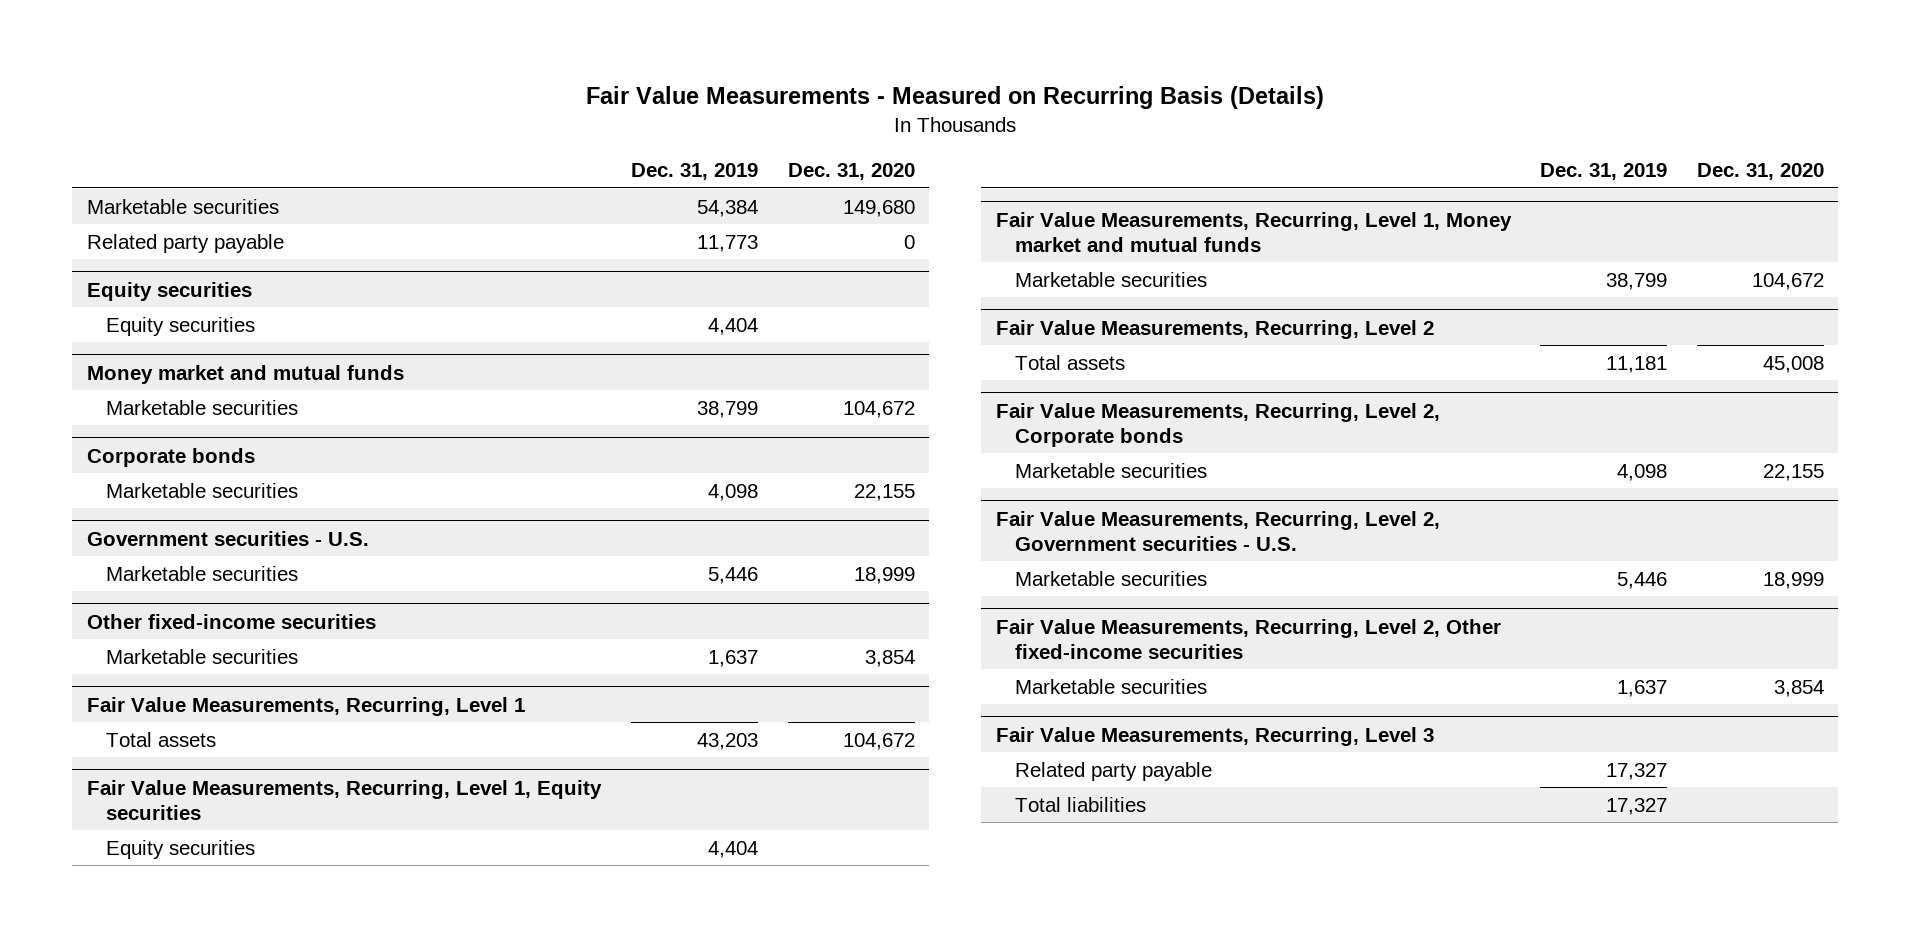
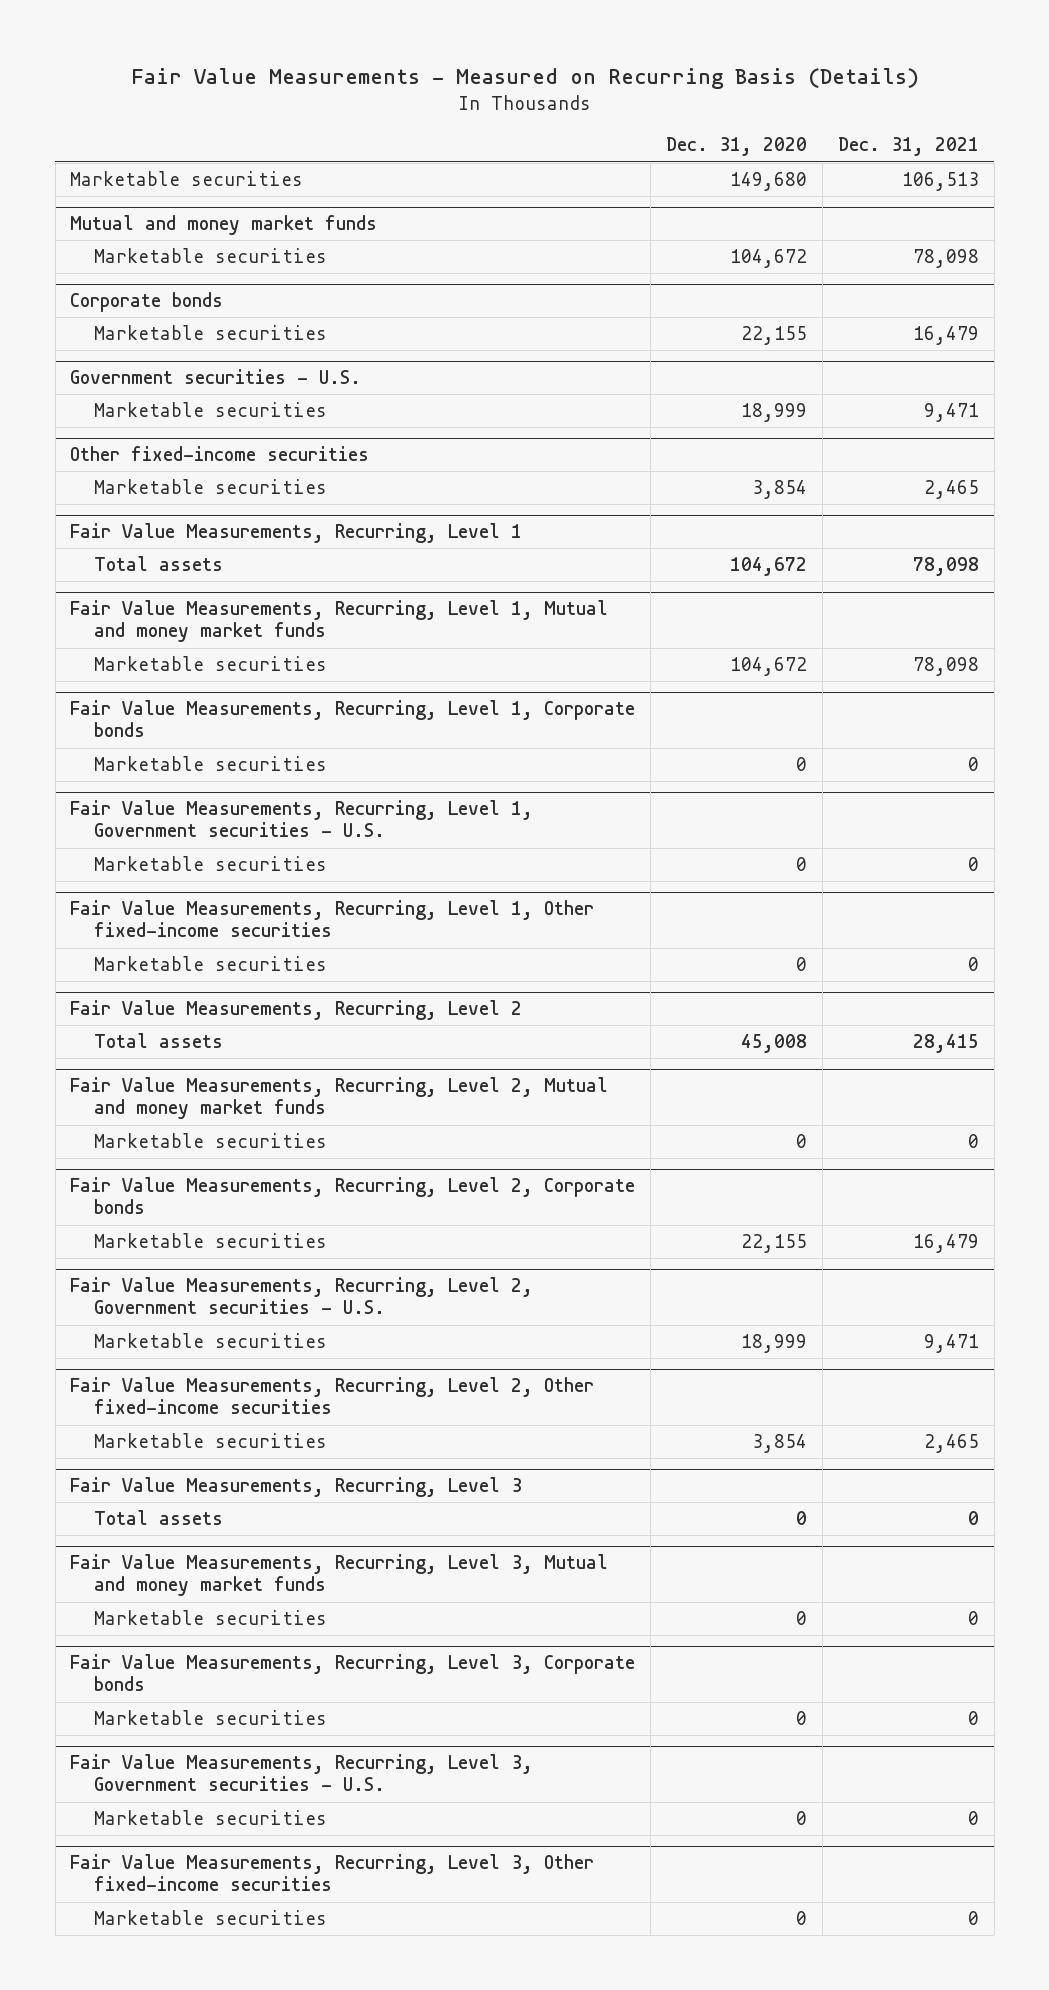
- | Dec. 31, 2019 | Dec. 31, 2020
+ | Dec. 31, 2020 | Dec. 31, 2021
- Related party payable | 11,773 | 0
- Equity securities
- Equity securities | 4,404 |
- Money market and mutual funds
+ Mutual and money market funds
- Fair Value Measurements, Recurring, Level 1, Equity securities
- Equity securities | 4,404 |
- Fair Value Measurements, Recurring, Level 1, Money market and mutual funds
+ Fair Value Measurements, Recurring, Level 1, Mutual and money market funds
+ Fair Value Measurements, Recurring, Level 1, Corporate bonds
+ Marketable securities | 0 | 0
+ Fair Value Measurements, Recurring, Level 1, Government securities - U.S.
+ Marketable securities | 0 | 0
+ Fair Value Measurements, Recurring, Level 1, Other fixed-income securities
+ Marketable securities | 0 | 0
+ Fair Value Measurements, Recurring, Level 2, Mutual and money market funds
+ Marketable securities | 0 | 0
@ Fair Value Measurements, Recurring, Level 3
- Related party payable | 17,327 |
- Total liabilities | 17,327 |
+ Total assets | 0 | 0
+ Fair Value Measurements, Recurring, Level 3, Mutual and money market funds
+ Marketable securities | 0 | 0
+ Fair Value Measurements, Recurring, Level 3, Corporate bonds
+ Marketable securities | 0 | 0
+ Fair Value Measurements, Recurring, Level 3, Government securities - U.S.
+ Marketable securities | 0 | 0
+ Fair Value Measurements, Recurring, Level 3, Other fixed-income securities
+ Marketable securities | 0 | 0

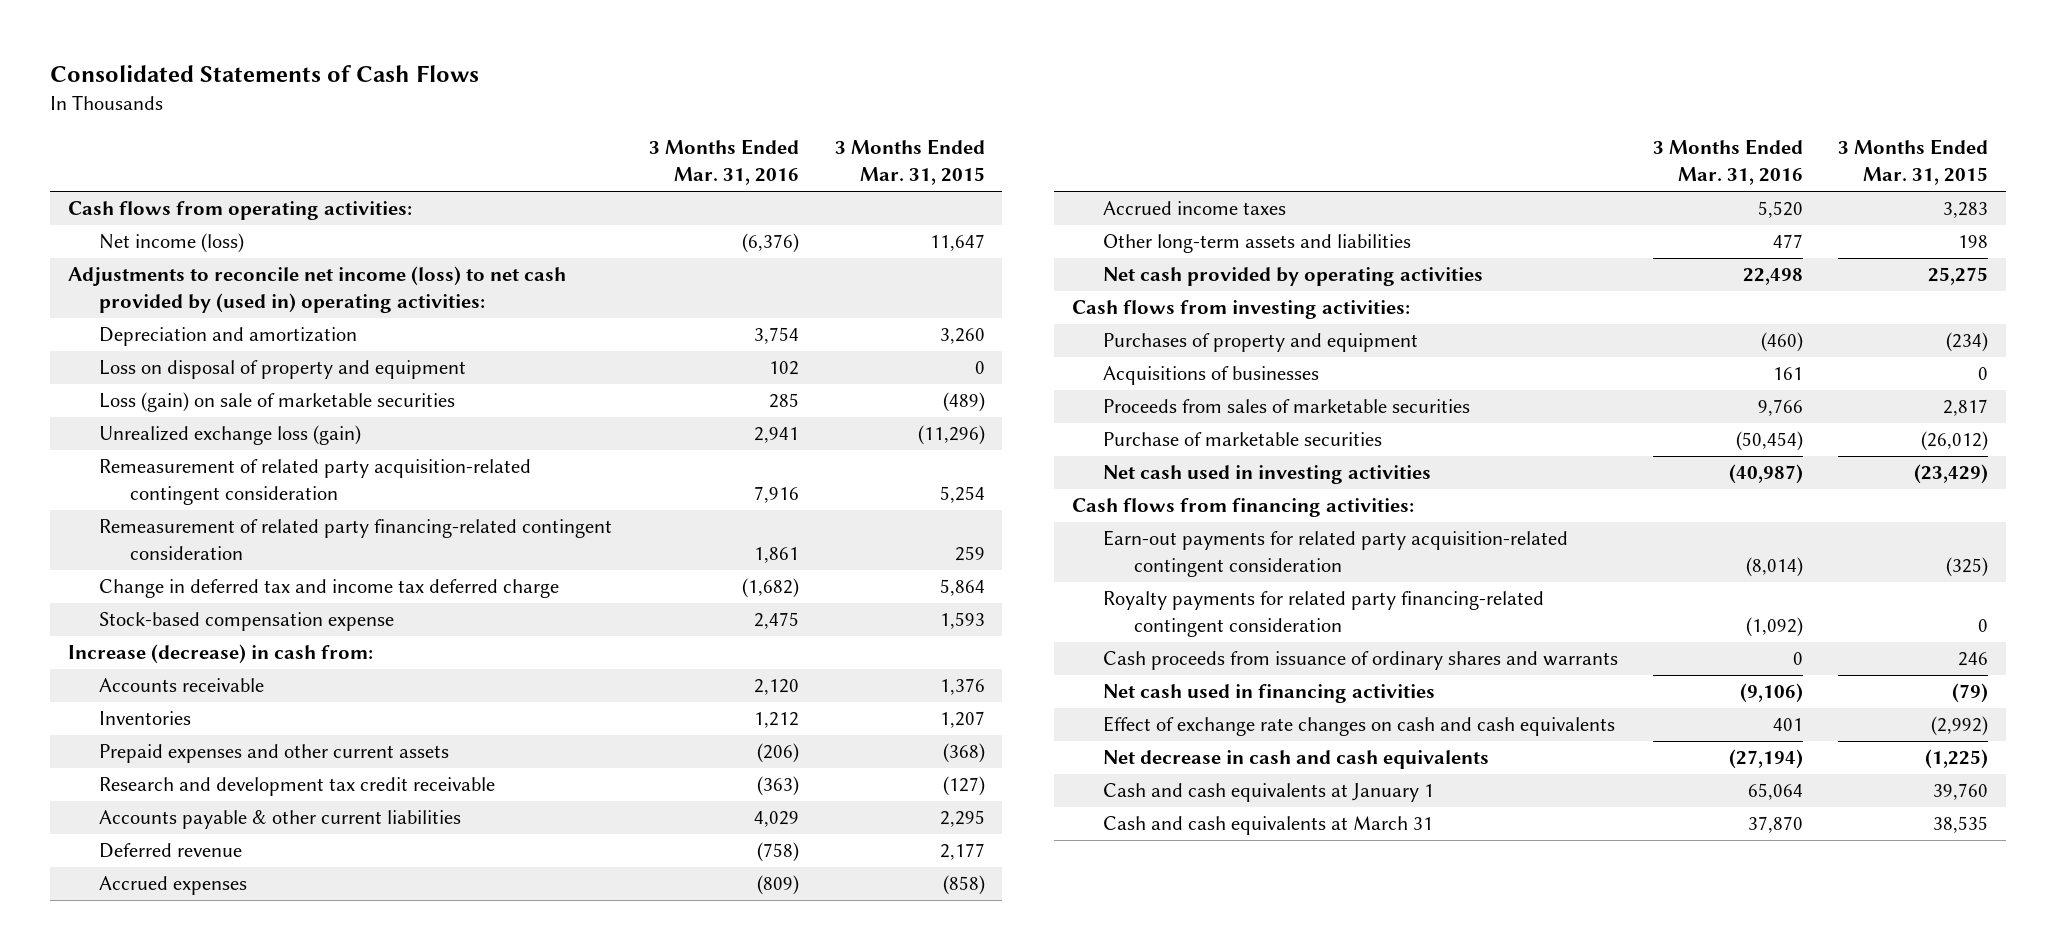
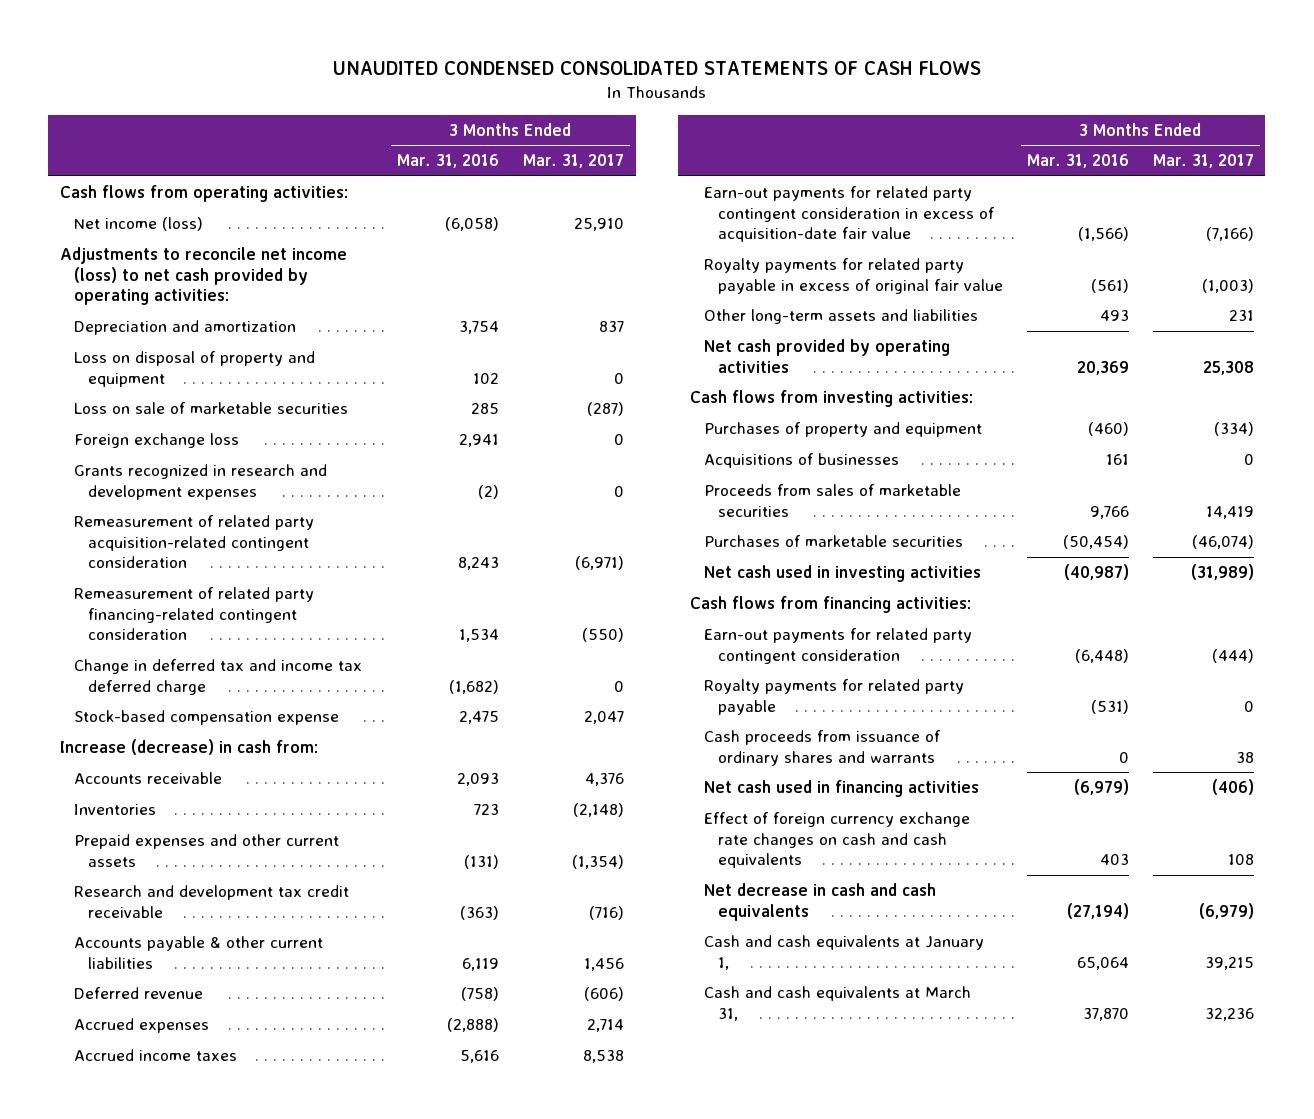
- Consolidated Statements of Cash Flows
+ UNAUDITED CONDENSED CONSOLIDATED STATEMENTS OF CASH FLOWS
- | 3 Months Ended Mar. 31, 2016 | 3 Months Ended Mar. 31, 2015
+ | 3 Months Ended Mar. 31, 2016 | 3 Months Ended Mar. 31, 2017
- Net income (loss) | (6,376) | 11,647
- Adjustments to reconcile net income (loss) to net cash provided by (used in) operating activities:
+ Net income (loss) | (6,058) | 25,910
+ Adjustments to reconcile net income (loss) to net cash provided by operating activities:
- Loss (gain) on sale of marketable securities | 285 | (489)
- Unrealized exchange loss (gain) | 2,941 | (11,296)
- Remeasurement of related party acquisition-related contingent consideration | 7,916 | 5,254
- Remeasurement of related party financing-related contingent consideration | 1,861 | 259
+ Loss on sale of marketable securities | 285 | (287)
+ Foreign exchange loss | 2,941 | 0
+ Grants recognized in research and development expenses | (2) | 0
+ Remeasurement of related party acquisition-related contingent consideration | 8,243 | (6,971)
+ Remeasurement of related party financing-related contingent consideration | 1,534 | (550)
- Accounts receivable | 2,120 | 1,376
- Inventories | 1,212 | 1,207
- Prepaid expenses and other current assets | (206) | (368)
+ Accounts receivable | 2,093 | 4,376
+ Inventories | 723 | (2,148)
+ Prepaid expenses and other current assets | (131) | (1,354)
- Accounts payable & other current liabilities | 4,029 | 2,295
+ Accounts payable & other current liabilities | 6,119 | 1,456
- Accrued expenses | (809) | (858)
- Accrued income taxes | 5,520 | 3,283
- Other long-term assets and liabilities | 477 | 198
- Net cash provided by operating activities | 22,498 | 25,275
+ Accrued expenses | (2,888) | 2,714
+ Accrued income taxes | 5,616 | 8,538
+ Earn-out payments for related party contingent consideration in excess of acquisition-date fair value | (1,566) | (7,166)
+ Royalty payments for related party payable in excess of original fair value | (561) | (1,003)
+ Other long-term assets and liabilities | 493 | 231
+ Net cash provided by operating activities | 20,369 | 25,308
- Purchase of marketable securities | (50,454) | (26,012)
+ Purchases of marketable securities | (50,454) | (46,074)
- Earn-out payments for related party acquisition-related contingent consideration | (8,014) | (325)
- Royalty payments for related party financing-related contingent consideration | (1,092) | 0
+ Earn-out payments for related party contingent consideration | (6,448) | (444)
+ Royalty payments for related party payable | (531) | 0
- Net cash used in financing activities | (9,106) | (79)
- Effect of exchange rate changes on cash and cash equivalents | 401 | (2,992)
+ Net cash used in financing activities | (6,979) | (406)
+ Effect of foreign currency exchange rate changes on cash and cash equivalents | 403 | 108
- Cash and cash equivalents at January 1 | 65,064 | 39,760
- Cash and cash equivalents at March 31 | 37,870 | 38,535
+ Cash and cash equivalents at January 1, | 65,064 | 39,215
+ Cash and cash equivalents at March 31, | 37,870 | 32,236

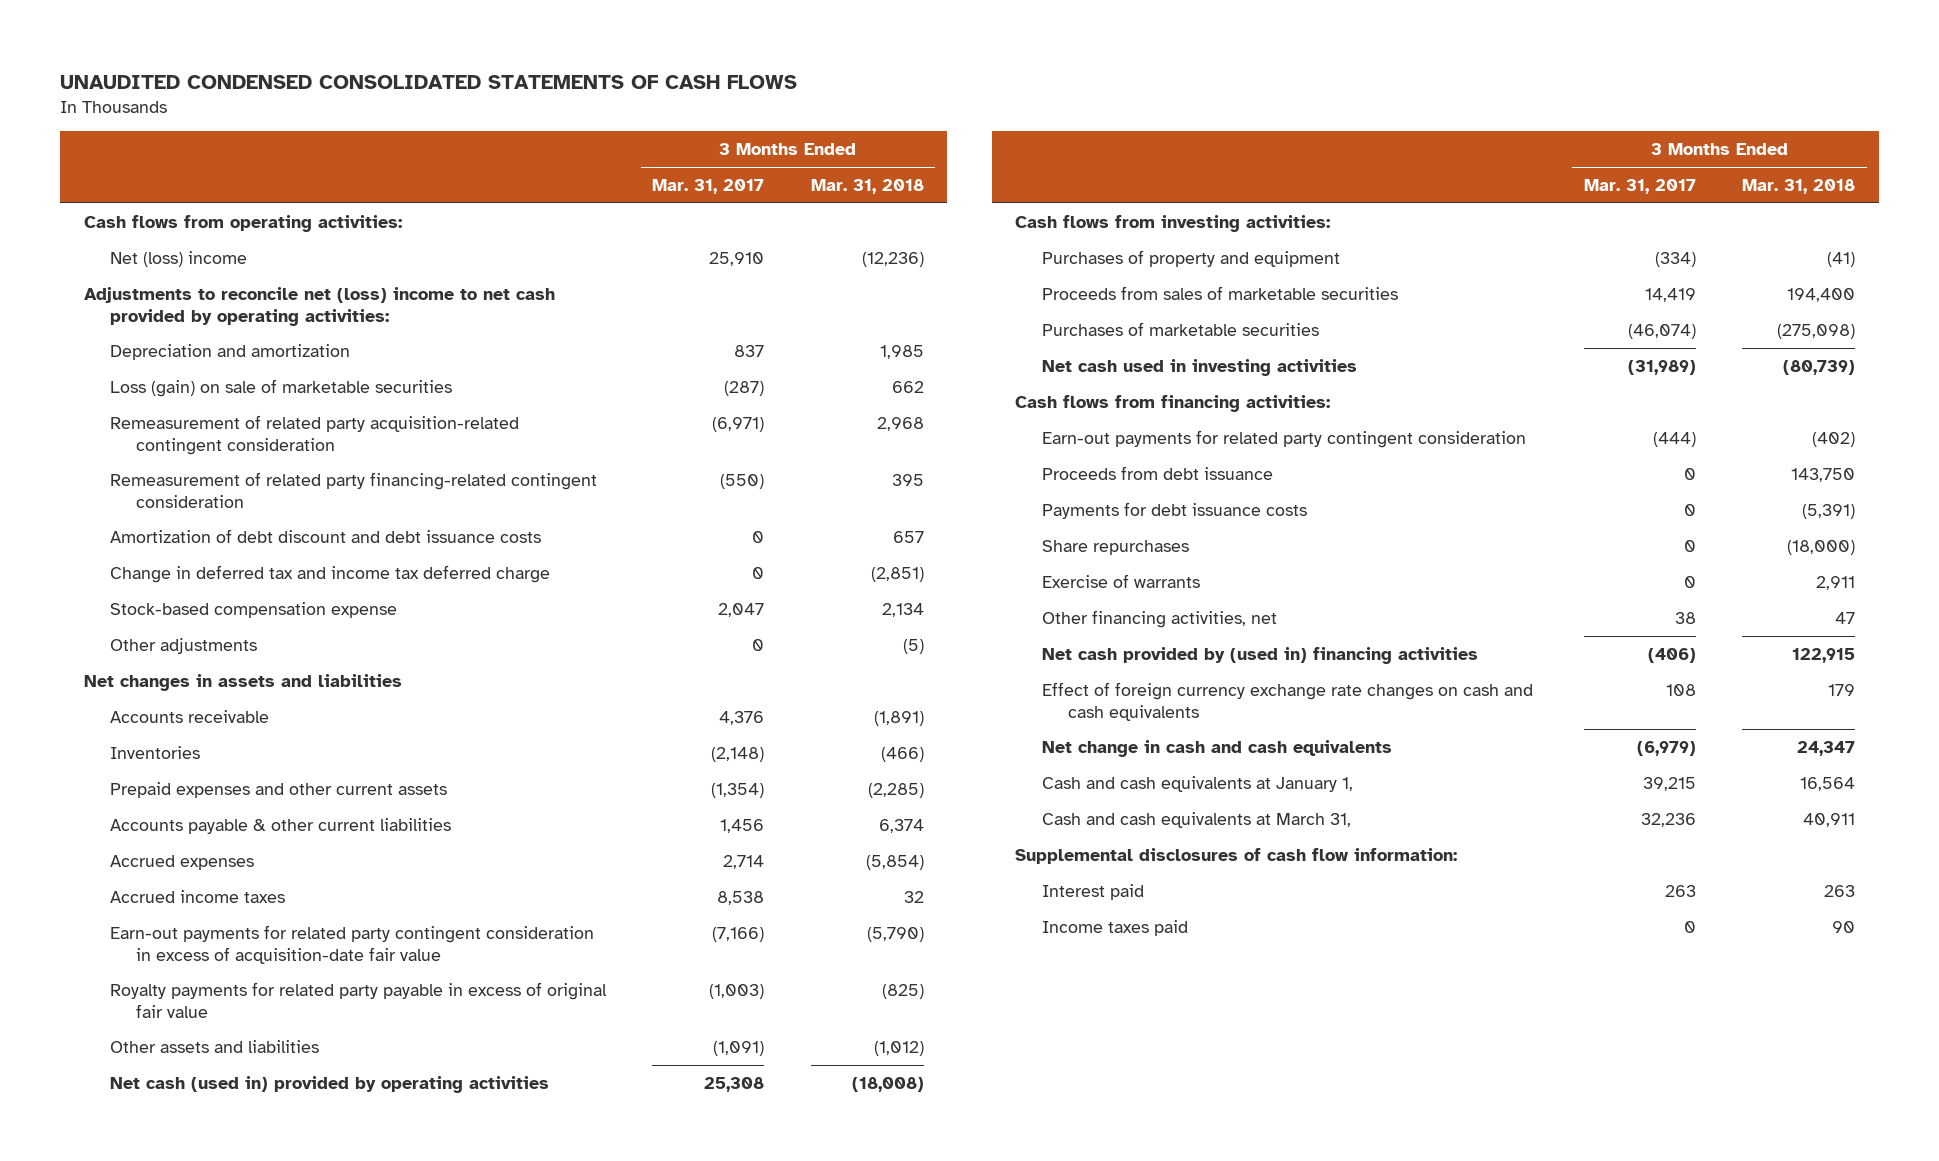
- | 3 Months Ended Mar. 31, 2016 | 3 Months Ended Mar. 31, 2017
+ | 3 Months Ended Mar. 31, 2017 | 3 Months Ended Mar. 31, 2018
- Net income (loss) | (6,058) | 25,910
- Adjustments to reconcile net income (loss) to net cash provided by operating activities:
+ Net (loss) income | 25,910 | (12,236)
+ Adjustments to reconcile net (loss) income to net cash provided by operating activities:
- Loss on disposal of property and equipment | 102 | 0
- Loss on sale of marketable securities | 285 | (287)
- Foreign exchange loss | 2,941 | 0
- Grants recognized in research and development expenses | (2) | 0
+ Loss (gain) on sale of marketable securities | (287) | 662
+ Amortization of debt discount and debt issuance costs | 0 | 657
- Increase (decrease) in cash from:
+ Other adjustments | 0 | (5)
+ Net changes in assets and liabilities
- Research and development tax credit receivable | (363) | (716)
- Deferred revenue | (758) | (606)
- Other long-term assets and liabilities | 493 | 231
- Net cash provided by operating activities | 20,369 | 25,308
+ Other assets and liabilities | (1,091) | (1,012)
+ Net cash (used in) provided by operating activities | 25,308 | (18,008)
- Acquisitions of businesses | 161 | 0
- Royalty payments for related party payable | (531) | 0
- Cash proceeds from issuance of ordinary shares and warrants | 0 | 38
- Net cash used in financing activities | (6,979) | (406)
+ Proceeds from debt issuance | 0 | 143,750
+ Payments for debt issuance costs | 0 | (5,391)
+ Share repurchases | 0 | (18,000)
+ Exercise of warrants | 0 | 2,911
+ Other financing activities, net | 38 | 47
+ Net cash provided by (used in) financing activities | (406) | 122,915
- Net decrease in cash and cash equivalents | (27,194) | (6,979)
+ Net change in cash and cash equivalents | (6,979) | 24,347
+ Supplemental disclosures of cash flow information:
+ Interest paid | 263 | 263
+ Income taxes paid | 0 | 90

